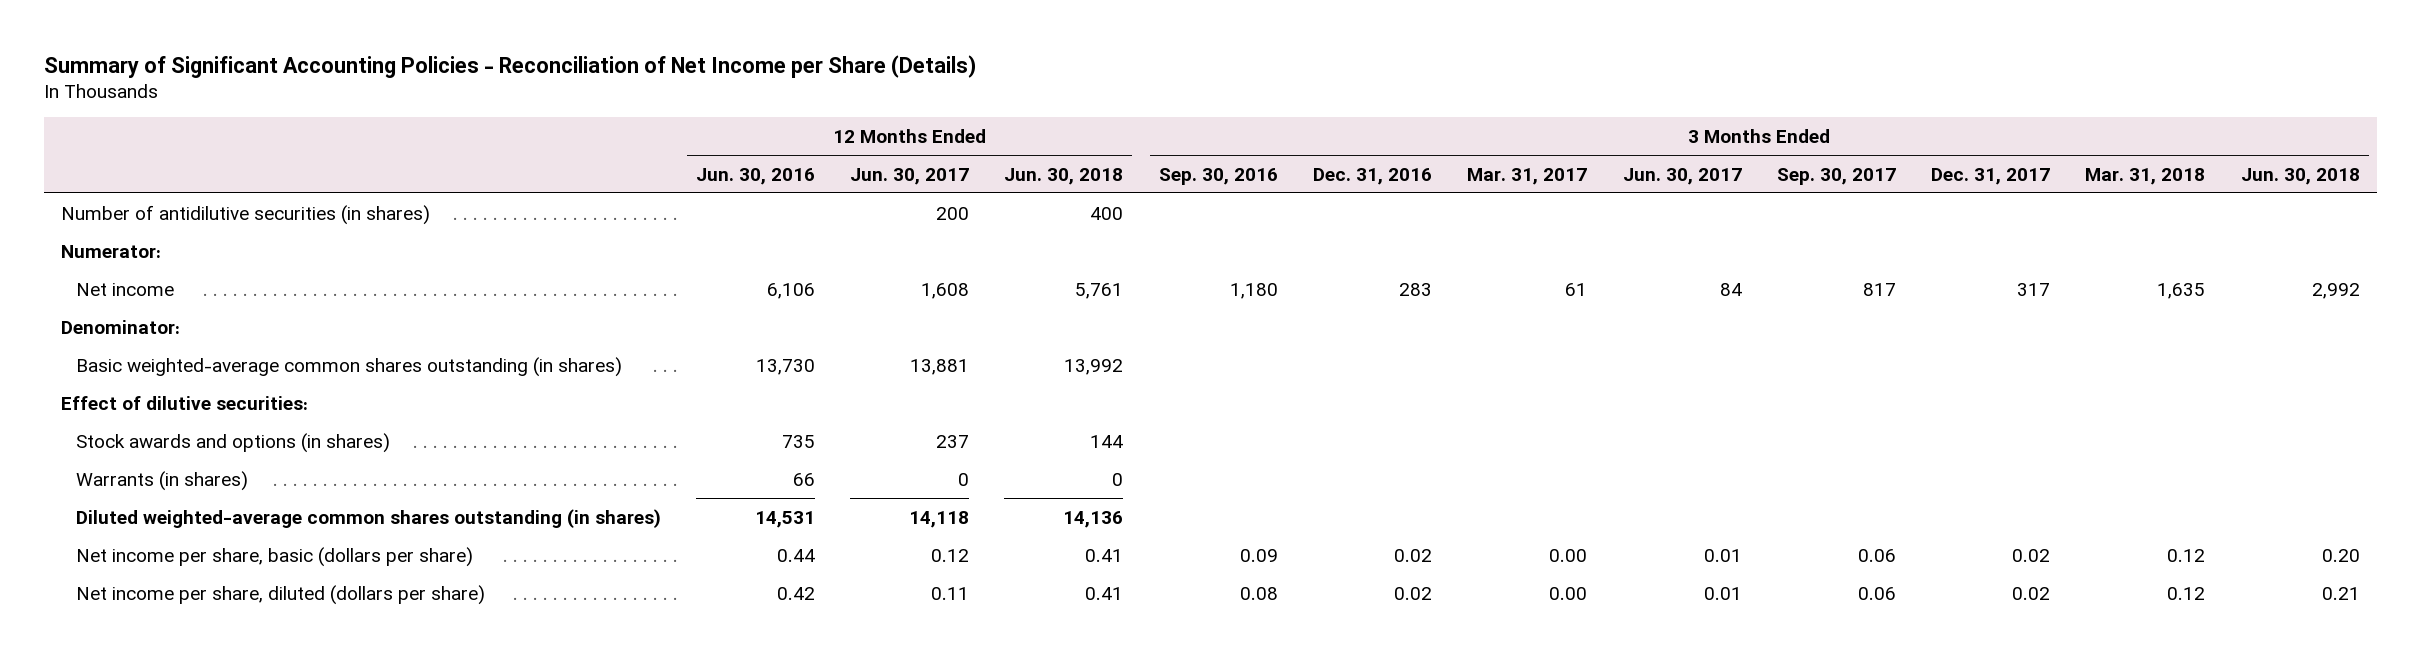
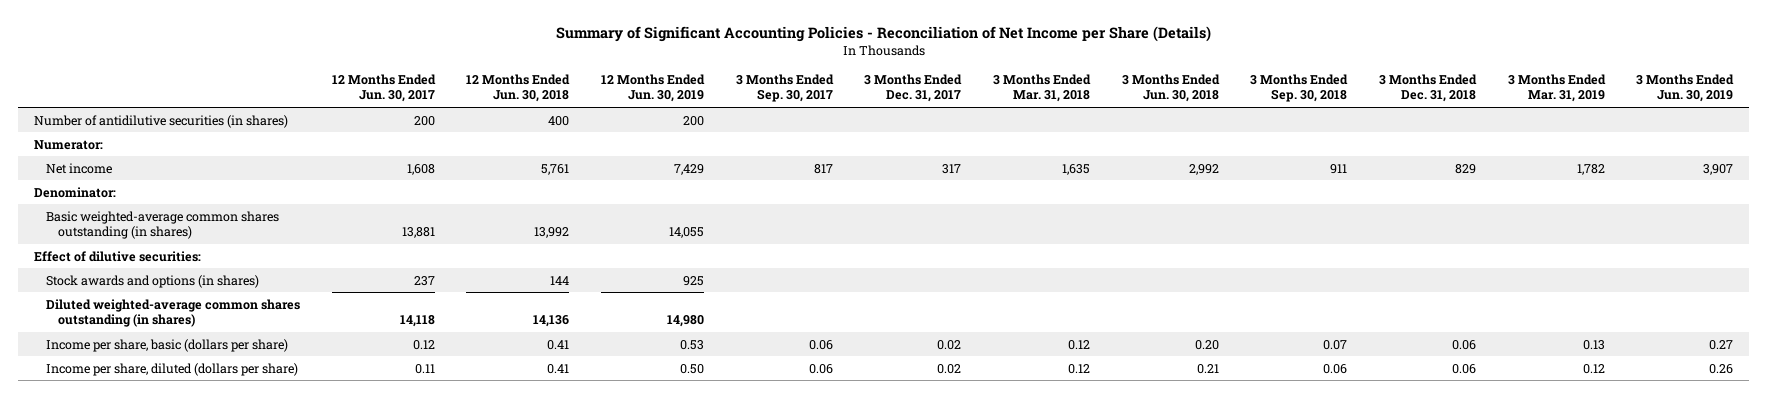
- | 12 Months Ended Jun. 30, 2016 | 12 Months Ended Jun. 30, 2017 | 12 Months Ended Jun. 30, 2018 | 3 Months Ended Sep. 30, 2016 | 3 Months Ended Dec. 31, 2016 | 3 Months Ended Mar. 31, 2017 | 3 Months Ended Jun. 30, 2017 | 3 Months Ended Sep. 30, 2017 | 3 Months Ended Dec. 31, 2017 | 3 Months Ended Mar. 31, 2018 | 3 Months Ended Jun. 30, 2018
+ | 12 Months Ended Jun. 30, 2017 | 12 Months Ended Jun. 30, 2018 | 12 Months Ended Jun. 30, 2019 | 3 Months Ended Sep. 30, 2017 | 3 Months Ended Dec. 31, 2017 | 3 Months Ended Mar. 31, 2018 | 3 Months Ended Jun. 30, 2018 | 3 Months Ended Sep. 30, 2018 | 3 Months Ended Dec. 31, 2018 | 3 Months Ended Mar. 31, 2019 | 3 Months Ended Jun. 30, 2019
- Warrants (in shares) | 66 | 0 | 0 | | | | | | | |
- Net income per share, basic (dollars per share) | 0.44 | 0.12 | 0.41 | 0.09 | 0.02 | 0.00 | 0.01 | 0.06 | 0.02 | 0.12 | 0.20
- Net income per share, diluted (dollars per share) | 0.42 | 0.11 | 0.41 | 0.08 | 0.02 | 0.00 | 0.01 | 0.06 | 0.02 | 0.12 | 0.21
+ Income per share, basic (dollars per share) | 0.12 | 0.41 | 0.53 | 0.06 | 0.02 | 0.12 | 0.20 | 0.07 | 0.06 | 0.13 | 0.27
+ Income per share, diluted (dollars per share) | 0.11 | 0.41 | 0.50 | 0.06 | 0.02 | 0.12 | 0.21 | 0.06 | 0.06 | 0.12 | 0.26

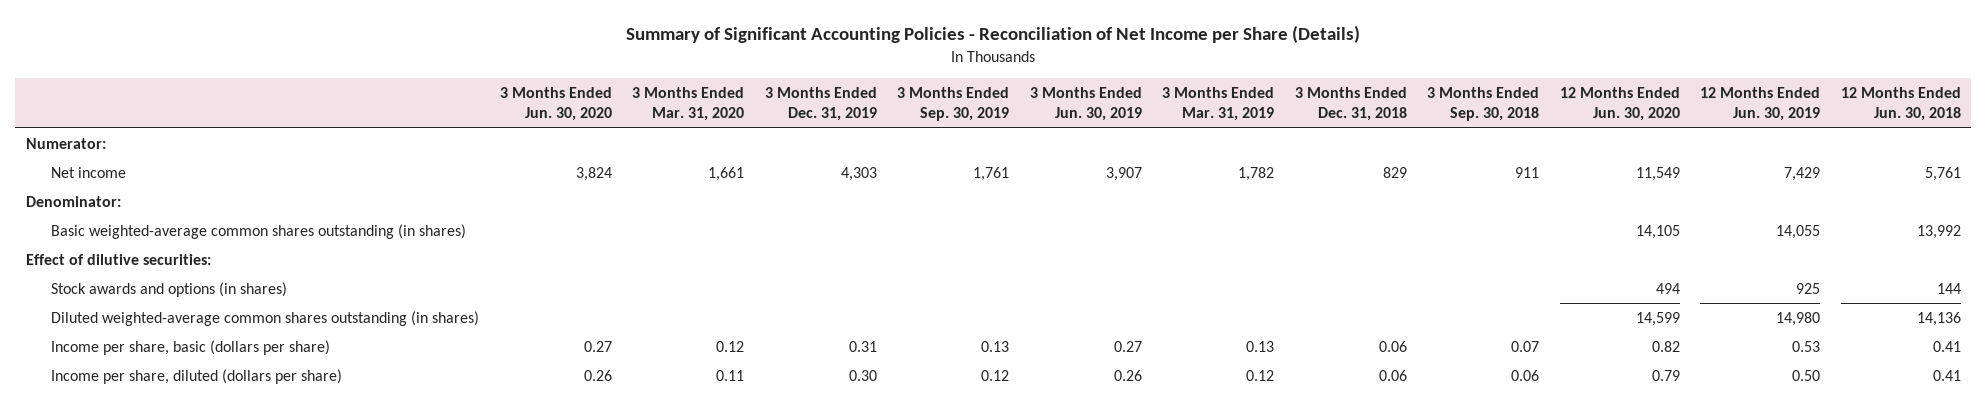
- | 12 Months Ended Jun. 30, 2017 | 12 Months Ended Jun. 30, 2018 | 12 Months Ended Jun. 30, 2019 | 3 Months Ended Sep. 30, 2017 | 3 Months Ended Dec. 31, 2017 | 3 Months Ended Mar. 31, 2018 | 3 Months Ended Jun. 30, 2018 | 3 Months Ended Sep. 30, 2018 | 3 Months Ended Dec. 31, 2018 | 3 Months Ended Mar. 31, 2019 | 3 Months Ended Jun. 30, 2019
+ | 3 Months Ended Jun. 30, 2020 | 3 Months Ended Mar. 31, 2020 | 3 Months Ended Dec. 31, 2019 | 3 Months Ended Sep. 30, 2019 | 3 Months Ended Jun. 30, 2019 | 3 Months Ended Mar. 31, 2019 | 3 Months Ended Dec. 31, 2018 | 3 Months Ended Sep. 30, 2018 | 12 Months Ended Jun. 30, 2020 | 12 Months Ended Jun. 30, 2019 | 12 Months Ended Jun. 30, 2018
- Number of antidilutive securities (in shares) | 200 | 400 | 200 | | | | | | | |

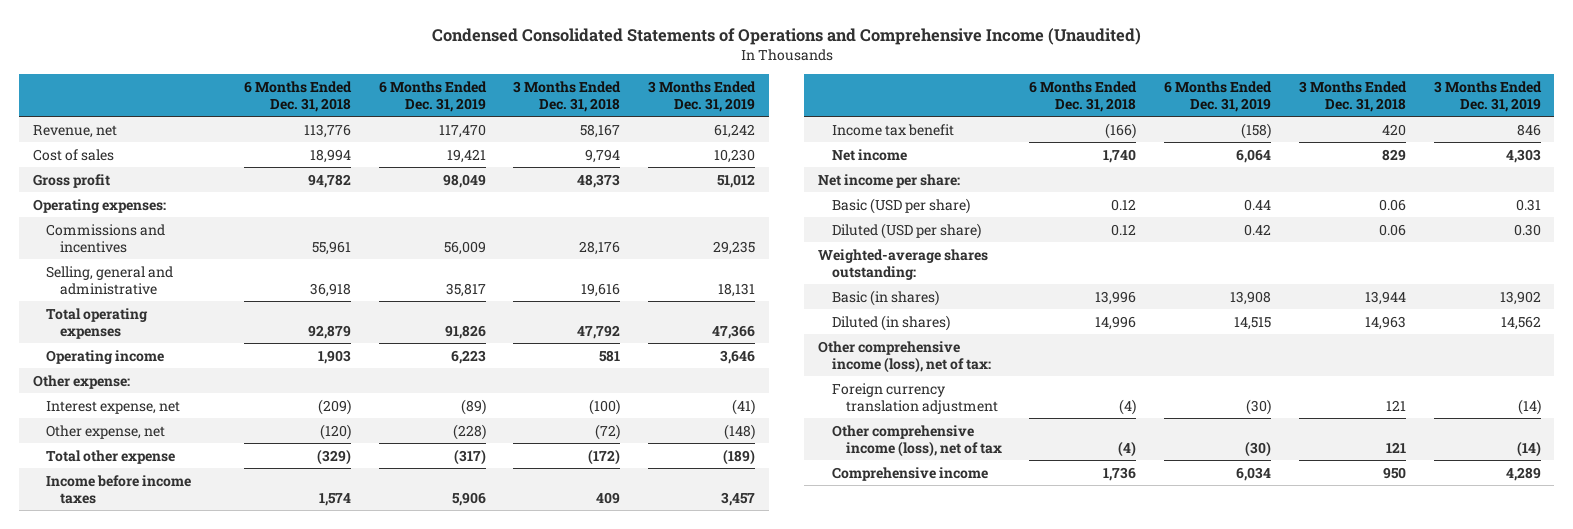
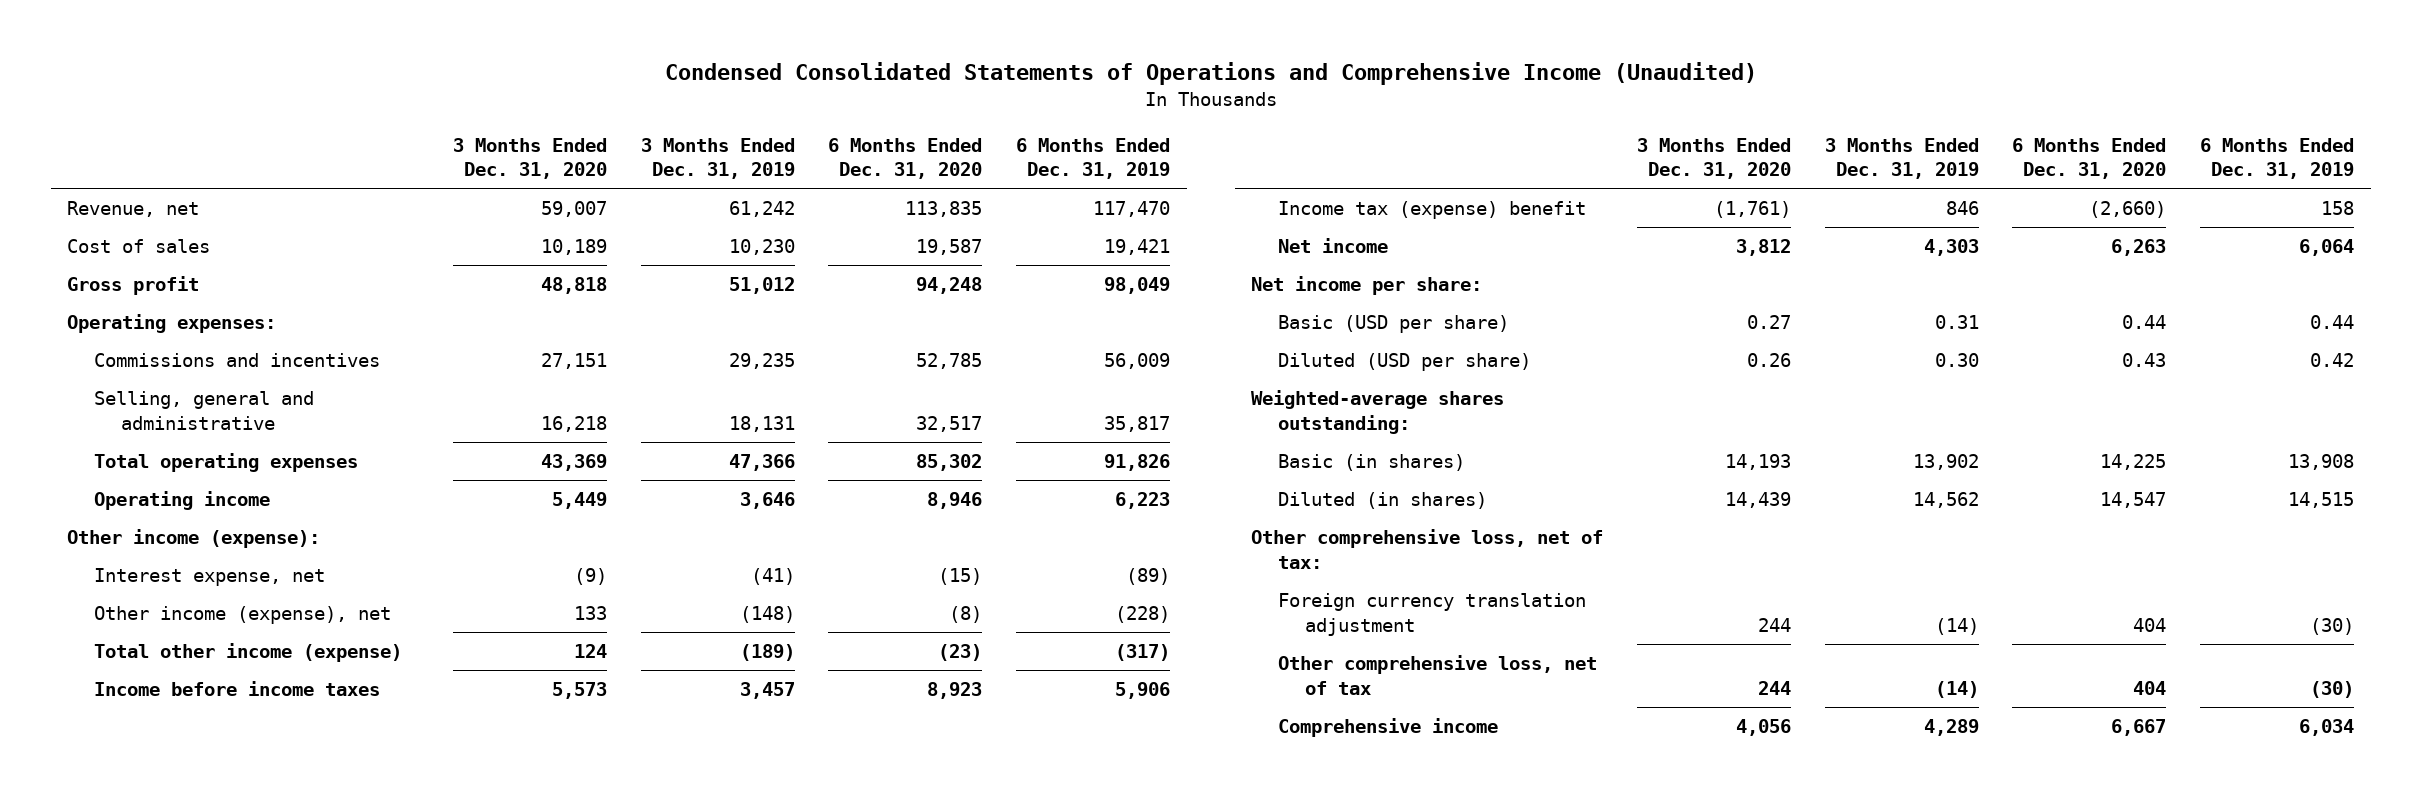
- | 6 Months Ended Dec. 31, 2018 | 6 Months Ended Dec. 31, 2019 | 3 Months Ended Dec. 31, 2018 | 3 Months Ended Dec. 31, 2019
+ | 3 Months Ended Dec. 31, 2020 | 3 Months Ended Dec. 31, 2019 | 6 Months Ended Dec. 31, 2020 | 6 Months Ended Dec. 31, 2019
- Other expense:
+ Other income (expense):
- Other expense, net | (120) | (228) | (72) | (148)
- Total other expense | (329) | (317) | (172) | (189)
+ Other income (expense), net | 133 | (148) | (8) | (228)
+ Total other income (expense) | 124 | (189) | (23) | (317)
- Income tax benefit | (166) | (158) | 420 | 846
+ Income tax (expense) benefit | (1,761) | 846 | (2,660) | 158
- Other comprehensive income (loss), net of tax:
+ Other comprehensive loss, net of tax:
- Other comprehensive income (loss), net of tax | (4) | (30) | 121 | (14)
+ Other comprehensive loss, net of tax | 244 | (14) | 404 | (30)

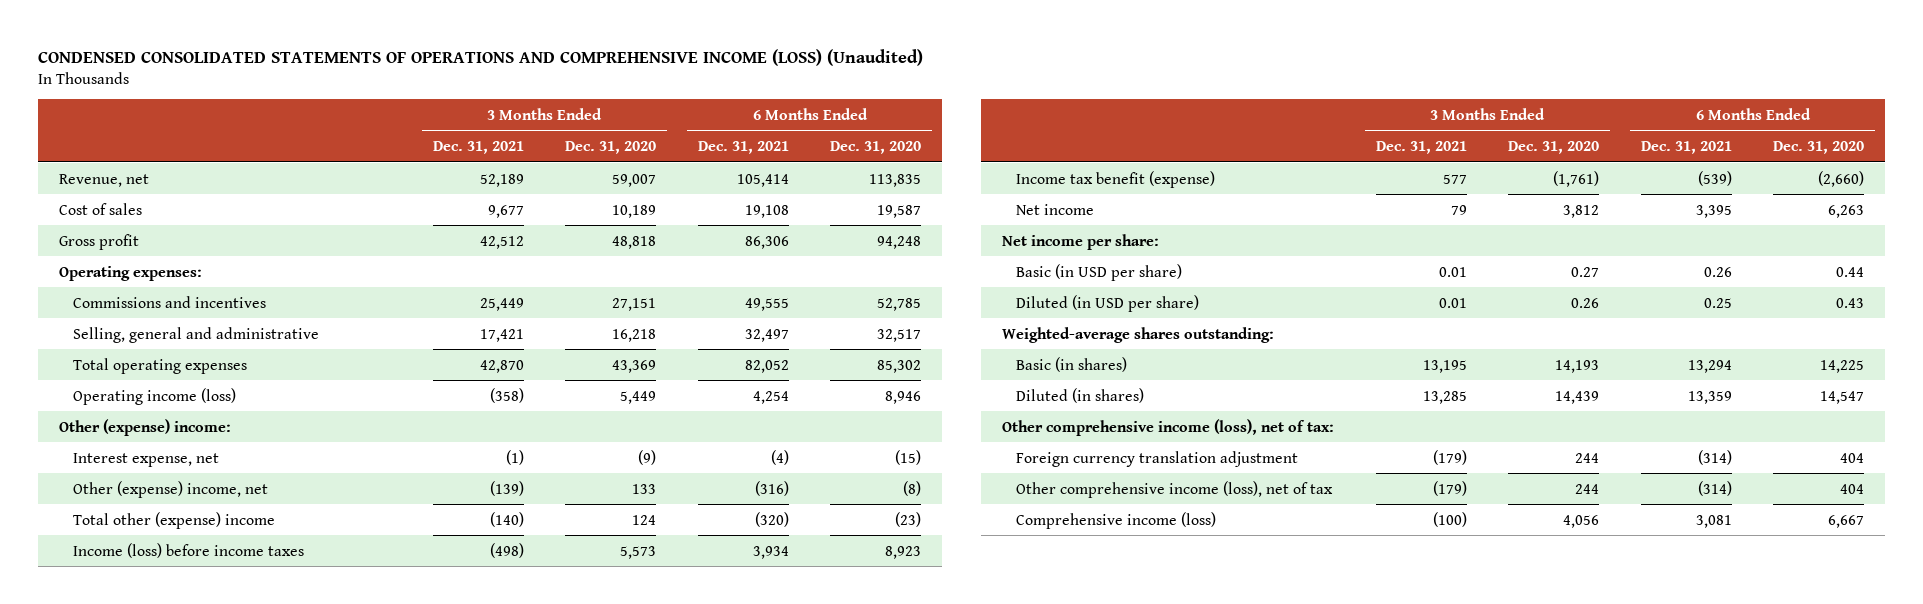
- Condensed Consolidated Statements of Operations and Comprehensive Income (Unaudited)
+ CONDENSED CONSOLIDATED STATEMENTS OF OPERATIONS AND COMPREHENSIVE INCOME (LOSS) (Unaudited)
- | 3 Months Ended Dec. 31, 2020 | 3 Months Ended Dec. 31, 2019 | 6 Months Ended Dec. 31, 2020 | 6 Months Ended Dec. 31, 2019
+ | 3 Months Ended Dec. 31, 2021 | 3 Months Ended Dec. 31, 2020 | 6 Months Ended Dec. 31, 2021 | 6 Months Ended Dec. 31, 2020
- Operating income | 5,449 | 3,646 | 8,946 | 6,223
- Other income (expense):
+ Operating income (loss) | (358) | 5,449 | 4,254 | 8,946
+ Other (expense) income:
- Other income (expense), net | 133 | (148) | (8) | (228)
- Total other income (expense) | 124 | (189) | (23) | (317)
- Income before income taxes | 5,573 | 3,457 | 8,923 | 5,906
- Income tax (expense) benefit | (1,761) | 846 | (2,660) | 158
+ Other (expense) income, net | (139) | 133 | (316) | (8)
+ Total other (expense) income | (140) | 124 | (320) | (23)
+ Income (loss) before income taxes | (498) | 5,573 | 3,934 | 8,923
+ Income tax benefit (expense) | 577 | (1,761) | (539) | (2,660)
- Basic (USD per share) | 0.27 | 0.31 | 0.44 | 0.44
- Diluted (USD per share) | 0.26 | 0.30 | 0.43 | 0.42
+ Basic (in USD per share) | 0.01 | 0.27 | 0.26 | 0.44
+ Diluted (in USD per share) | 0.01 | 0.26 | 0.25 | 0.43
- Other comprehensive loss, net of tax:
+ Other comprehensive income (loss), net of tax:
- Other comprehensive loss, net of tax | 244 | (14) | 404 | (30)
- Comprehensive income | 4,056 | 4,289 | 6,667 | 6,034
+ Other comprehensive income (loss), net of tax | (179) | 244 | (314) | 404
+ Comprehensive income (loss) | (100) | 4,056 | 3,081 | 6,667

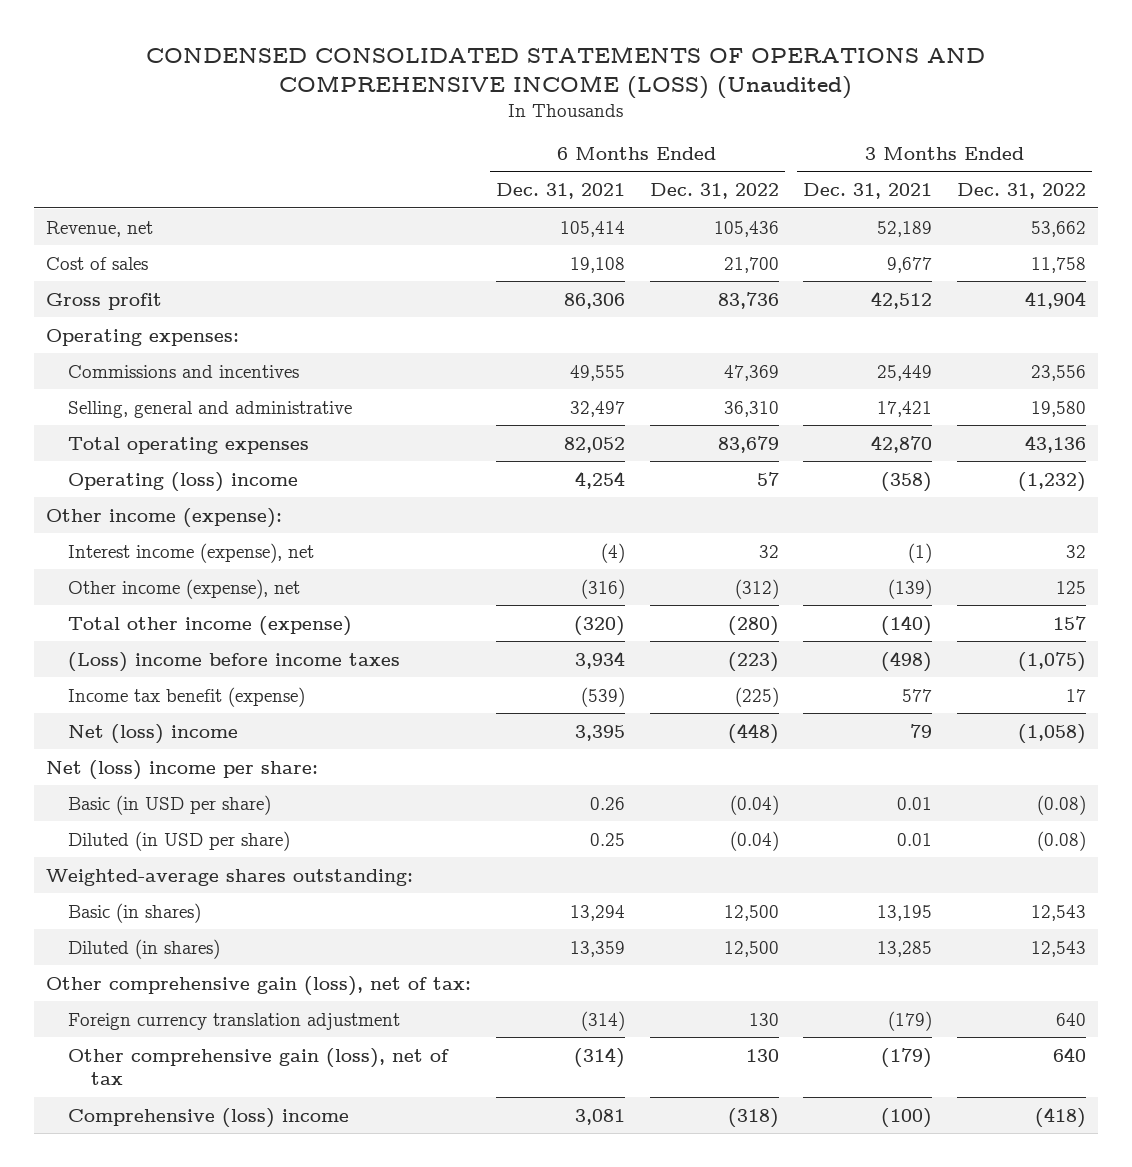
- | 3 Months Ended Dec. 31, 2021 | 3 Months Ended Dec. 31, 2020 | 6 Months Ended Dec. 31, 2021 | 6 Months Ended Dec. 31, 2020
+ | 6 Months Ended Dec. 31, 2021 | 6 Months Ended Dec. 31, 2022 | 3 Months Ended Dec. 31, 2021 | 3 Months Ended Dec. 31, 2022
- Operating income (loss) | (358) | 5,449 | 4,254 | 8,946
- Other (expense) income:
- Interest expense, net | (1) | (9) | (4) | (15)
- Other (expense) income, net | (139) | 133 | (316) | (8)
- Total other (expense) income | (140) | 124 | (320) | (23)
- Income (loss) before income taxes | (498) | 5,573 | 3,934 | 8,923
+ Operating (loss) income | 4,254 | 57 | (358) | (1,232)
+ Other income (expense):
+ Interest income (expense), net | (4) | 32 | (1) | 32
+ Other income (expense), net | (316) | (312) | (139) | 125
+ Total other income (expense) | (320) | (280) | (140) | 157
+ (Loss) income before income taxes | 3,934 | (223) | (498) | (1,075)
- Net income | 79 | 3,812 | 3,395 | 6,263
- Net income per share:
+ Net (loss) income | 3,395 | (448) | 79 | (1,058)
+ Net (loss) income per share:
- Other comprehensive income (loss), net of tax:
+ Other comprehensive gain (loss), net of tax:
- Other comprehensive income (loss), net of tax | (179) | 244 | (314) | 404
- Comprehensive income (loss) | (100) | 4,056 | 3,081 | 6,667
+ Other comprehensive gain (loss), net of tax | (314) | 130 | (179) | 640
+ Comprehensive (loss) income | 3,081 | (318) | (100) | (418)

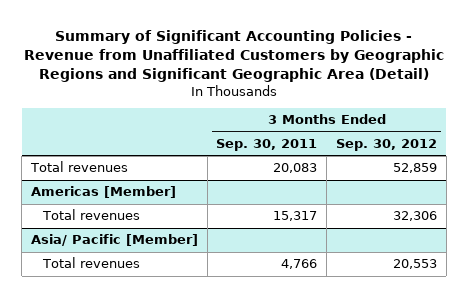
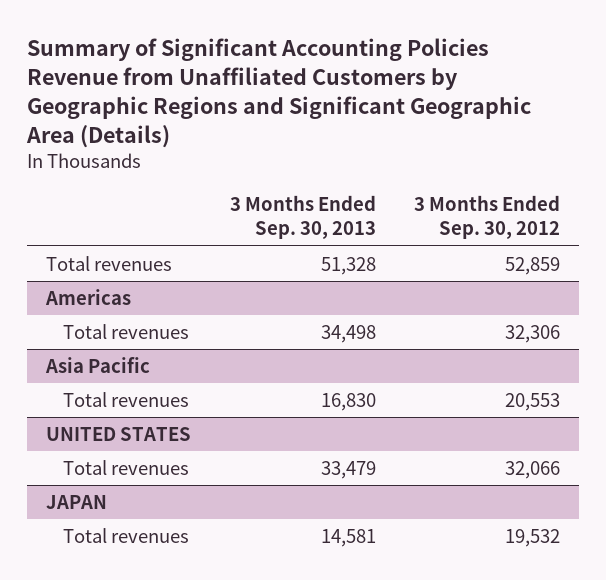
- Summary of Significant Accounting Policies - Revenue from Unaffiliated Customers by Geographic Regions and Significant Geographic Area (Detail)
+ Summary of Significant Accounting Policies Revenue from Unaffiliated Customers by Geographic Regions and Significant Geographic Area (Details)
- | 3 Months Ended Sep. 30, 2011 | 3 Months Ended Sep. 30, 2012
+ | 3 Months Ended Sep. 30, 2013 | 3 Months Ended Sep. 30, 2012
- Americas [Member]
+ Americas
- Asia/ Pacific [Member]
+ Asia Pacific
+ UNITED STATES
+ Total revenues | 33,479 | 32,066
+ JAPAN
+ Total revenues | 14,581 | 19,532

